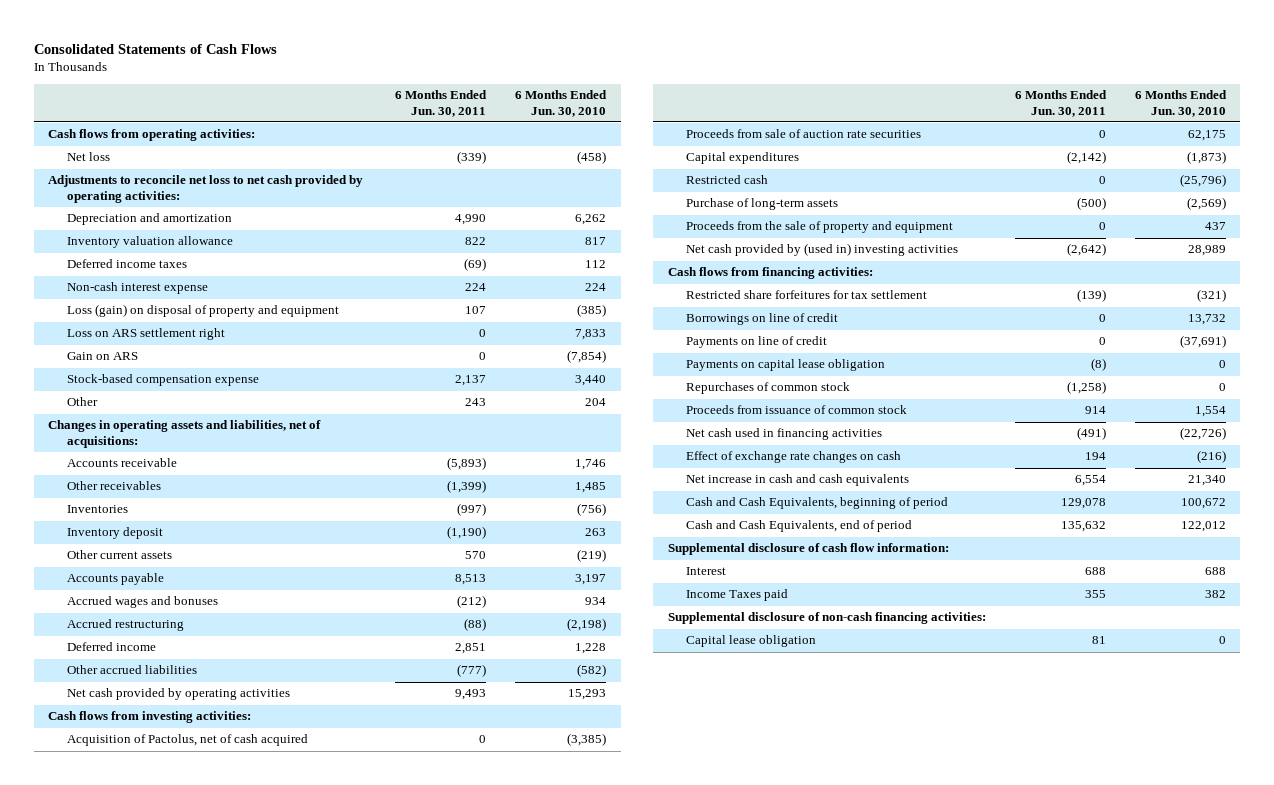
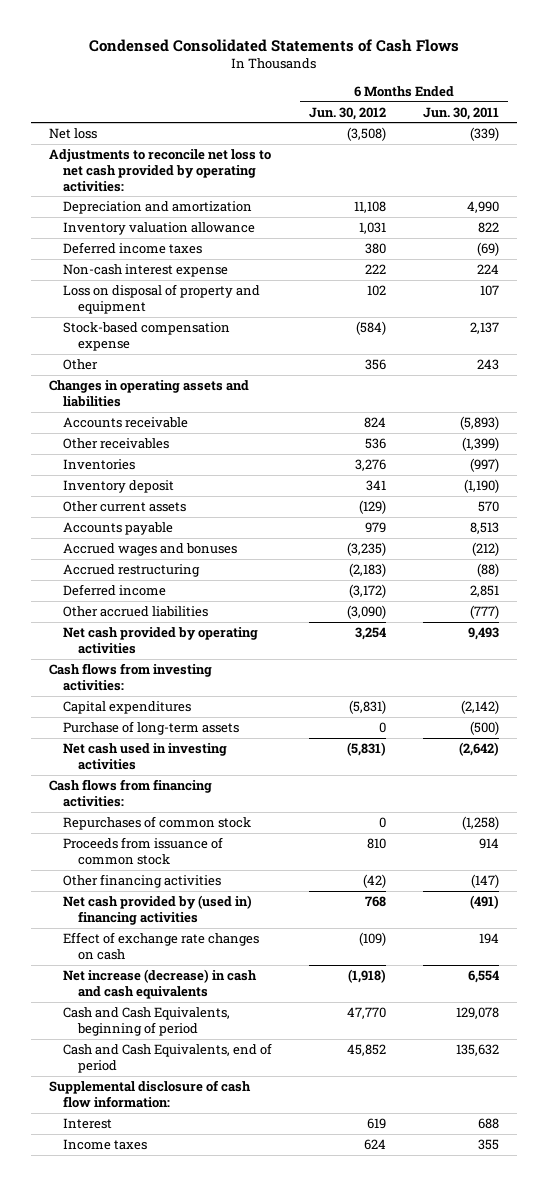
- Consolidated Statements of Cash Flows
+ Condensed Consolidated Statements of Cash Flows
- | 6 Months Ended Jun. 30, 2011 | 6 Months Ended Jun. 30, 2010
+ | 6 Months Ended Jun. 30, 2012 | 6 Months Ended Jun. 30, 2011
- Cash flows from operating activities:
- Loss (gain) on disposal of property and equipment | 107 | (385)
- Loss on ARS settlement right | 0 | 7,833
- Gain on ARS | 0 | (7,854)
+ Loss on disposal of property and equipment | 102 | 107
- Changes in operating assets and liabilities, net of acquisitions:
+ Changes in operating assets and liabilities
- Acquisition of Pactolus, net of cash acquired | 0 | (3,385)
- Proceeds from sale of auction rate securities | 0 | 62,175
- Restricted cash | 0 | (25,796)
- Proceeds from the sale of property and equipment | 0 | 437
- Net cash provided by (used in) investing activities | (2,642) | 28,989
+ Net cash used in investing activities | (5,831) | (2,642)
- Restricted share forfeitures for tax settlement | (139) | (321)
- Borrowings on line of credit | 0 | 13,732
- Payments on line of credit | 0 | (37,691)
- Payments on capital lease obligation | (8) | 0
- Net cash used in financing activities | (491) | (22,726)
+ Other financing activities | (42) | (147)
+ Net cash provided by (used in) financing activities | 768 | (491)
- Net increase in cash and cash equivalents | 6,554 | 21,340
+ Net increase (decrease) in cash and cash equivalents | (1,918) | 6,554
- Income Taxes paid | 355 | 382
- Supplemental disclosure of non-cash financing activities:
- Capital lease obligation | 81 | 0
+ Income taxes | 624 | 355

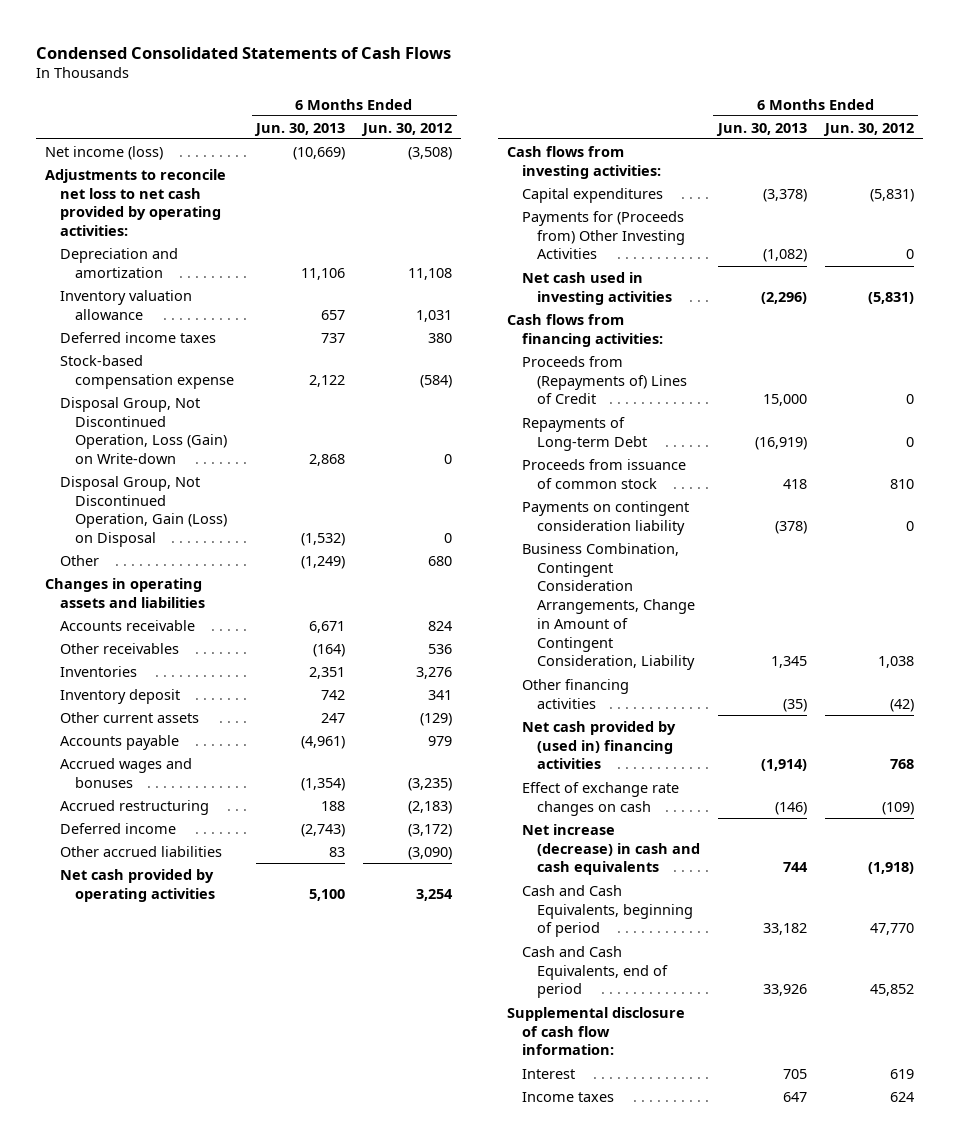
- | 6 Months Ended Jun. 30, 2012 | 6 Months Ended Jun. 30, 2011
+ | 6 Months Ended Jun. 30, 2013 | 6 Months Ended Jun. 30, 2012
- Net loss | (3,508) | (339)
+ Net income (loss) | (10,669) | (3,508)
- Non-cash interest expense | 222 | 224
- Loss on disposal of property and equipment | 102 | 107
- Other | 356 | 243
+ Disposal Group, Not Discontinued Operation, Loss (Gain) on Write-down | 2,868 | 0
+ Disposal Group, Not Discontinued Operation, Gain (Loss) on Disposal | (1,532) | 0
+ Other | (1,249) | 680
- Purchase of long-term assets | 0 | (500)
+ Payments for (Proceeds from) Other Investing Activities | (1,082) | 0
- Repurchases of common stock | 0 | (1,258)
+ Proceeds from (Repayments of) Lines of Credit | 15,000 | 0
+ Repayments of Long-term Debt | (16,919) | 0
+ Payments on contingent consideration liability | (378) | 0
+ Business Combination, Contingent Consideration Arrangements, Change in Amount of Contingent Consideration, Liability | 1,345 | 1,038

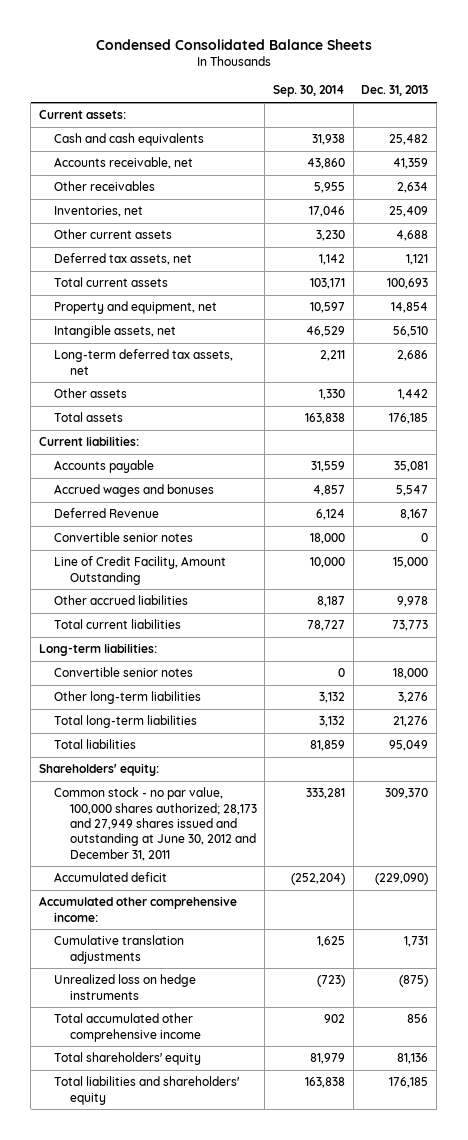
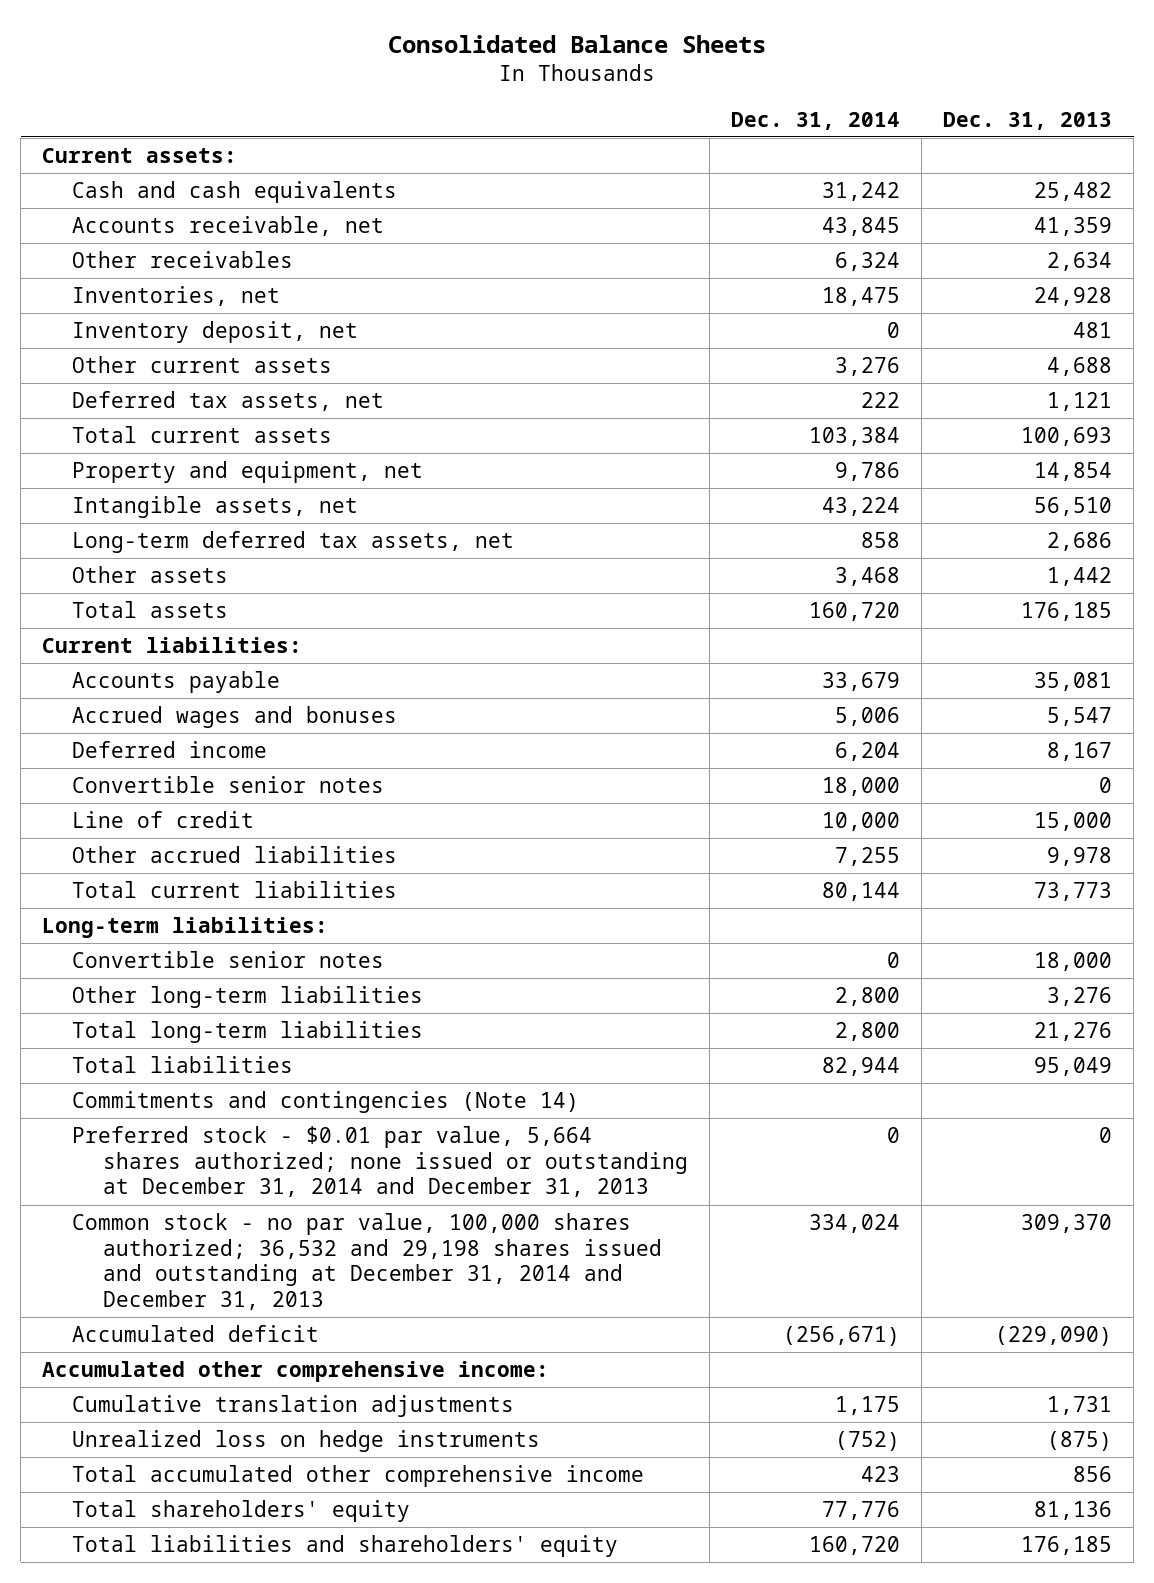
- Condensed Consolidated Balance Sheets
+ Consolidated Balance Sheets
- | Sep. 30, 2014 | Dec. 31, 2013
+ | Dec. 31, 2014 | Dec. 31, 2013
- Inventories, net | 17,046 | 25,409
+ Inventories, net | 18,475 | 24,928
+ Inventory deposit, net | 0 | 481
- Deferred Revenue | 6,124 | 8,167
+ Deferred income | 6,204 | 8,167
- Line of Credit Facility, Amount Outstanding | 10,000 | 15,000
+ Line of credit | 10,000 | 15,000
- Shareholders' equity:
- Common stock - no par value, 100,000 shares authorized; 28,173 and 27,949 shares issued and outstanding at June 30, 2012 and December 31, 2011 | 333,281 | 309,370
+ Commitments and contingencies (Note 14)
+ Preferred stock - $0.01 par value, 5,664 shares authorized; none issued or outstanding at December 31, 2014 and December 31, 2013 | 0 | 0
+ Common stock - no par value, 100,000 shares authorized; 36,532 and 29,198 shares issued and outstanding at December 31, 2014 and December 31, 2013 | 334,024 | 309,370

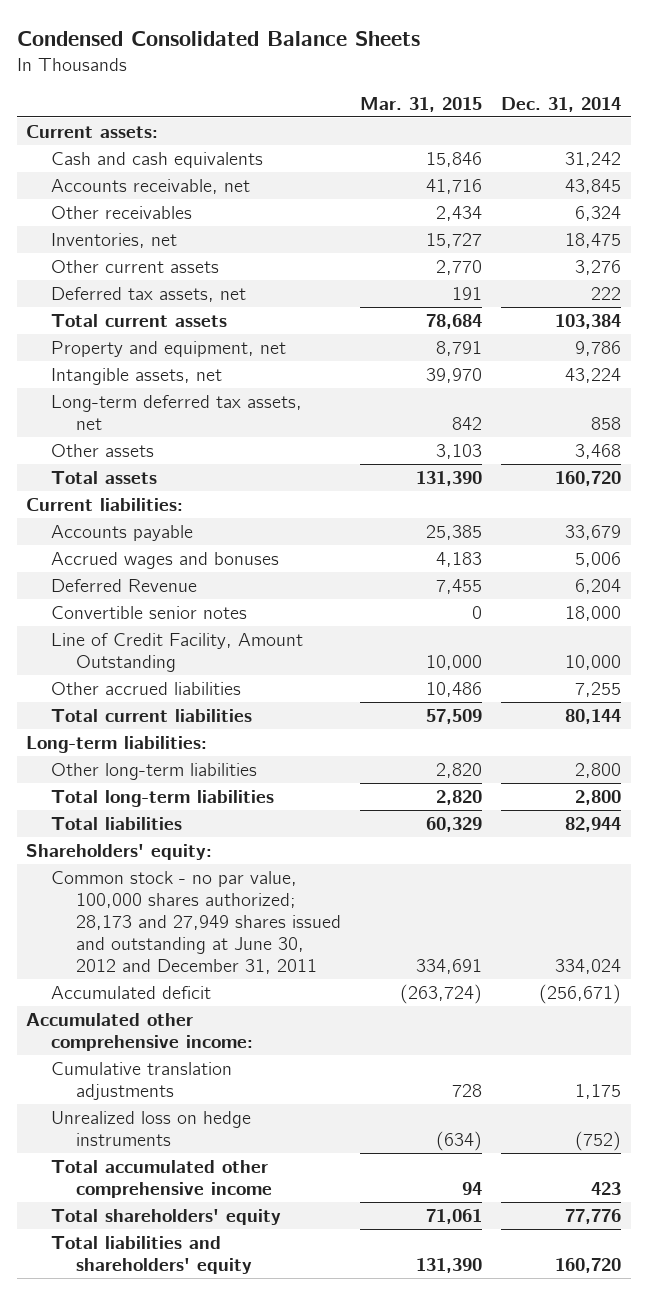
- Consolidated Balance Sheets
+ Condensed Consolidated Balance Sheets
- | Dec. 31, 2014 | Dec. 31, 2013
+ | Mar. 31, 2015 | Dec. 31, 2014
- Inventory deposit, net | 0 | 481
- Deferred income | 6,204 | 8,167
+ Deferred Revenue | 7,455 | 6,204
- Line of credit | 10,000 | 15,000
+ Line of Credit Facility, Amount Outstanding | 10,000 | 10,000
- Convertible senior notes | 0 | 18,000
- Commitments and contingencies (Note 14)
- Preferred stock - $0.01 par value, 5,664 shares authorized; none issued or outstanding at December 31, 2014 and December 31, 2013 | 0 | 0
- Common stock - no par value, 100,000 shares authorized; 36,532 and 29,198 shares issued and outstanding at December 31, 2014 and December 31, 2013 | 334,024 | 309,370
+ Shareholders' equity:
+ Common stock - no par value, 100,000 shares authorized; 28,173 and 27,949 shares issued and outstanding at June 30, 2012 and December 31, 2011 | 334,691 | 334,024

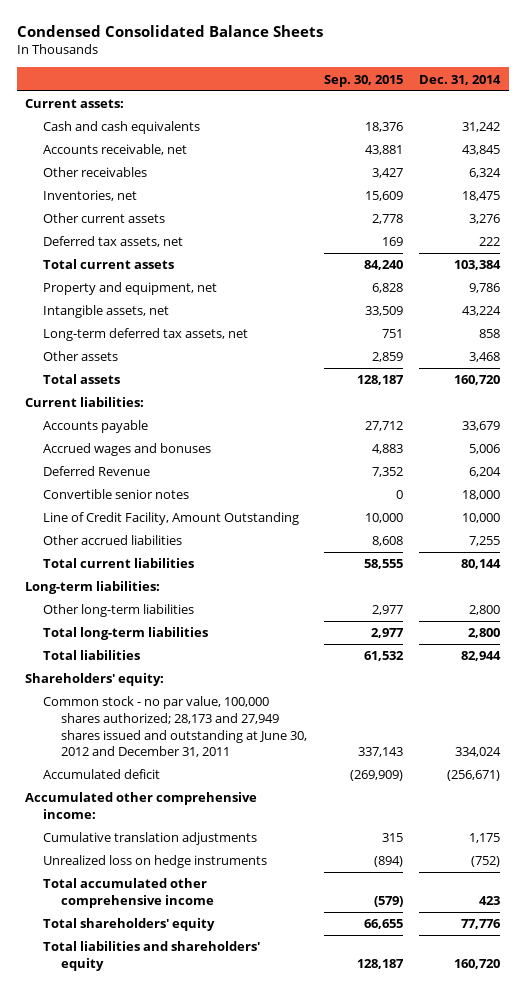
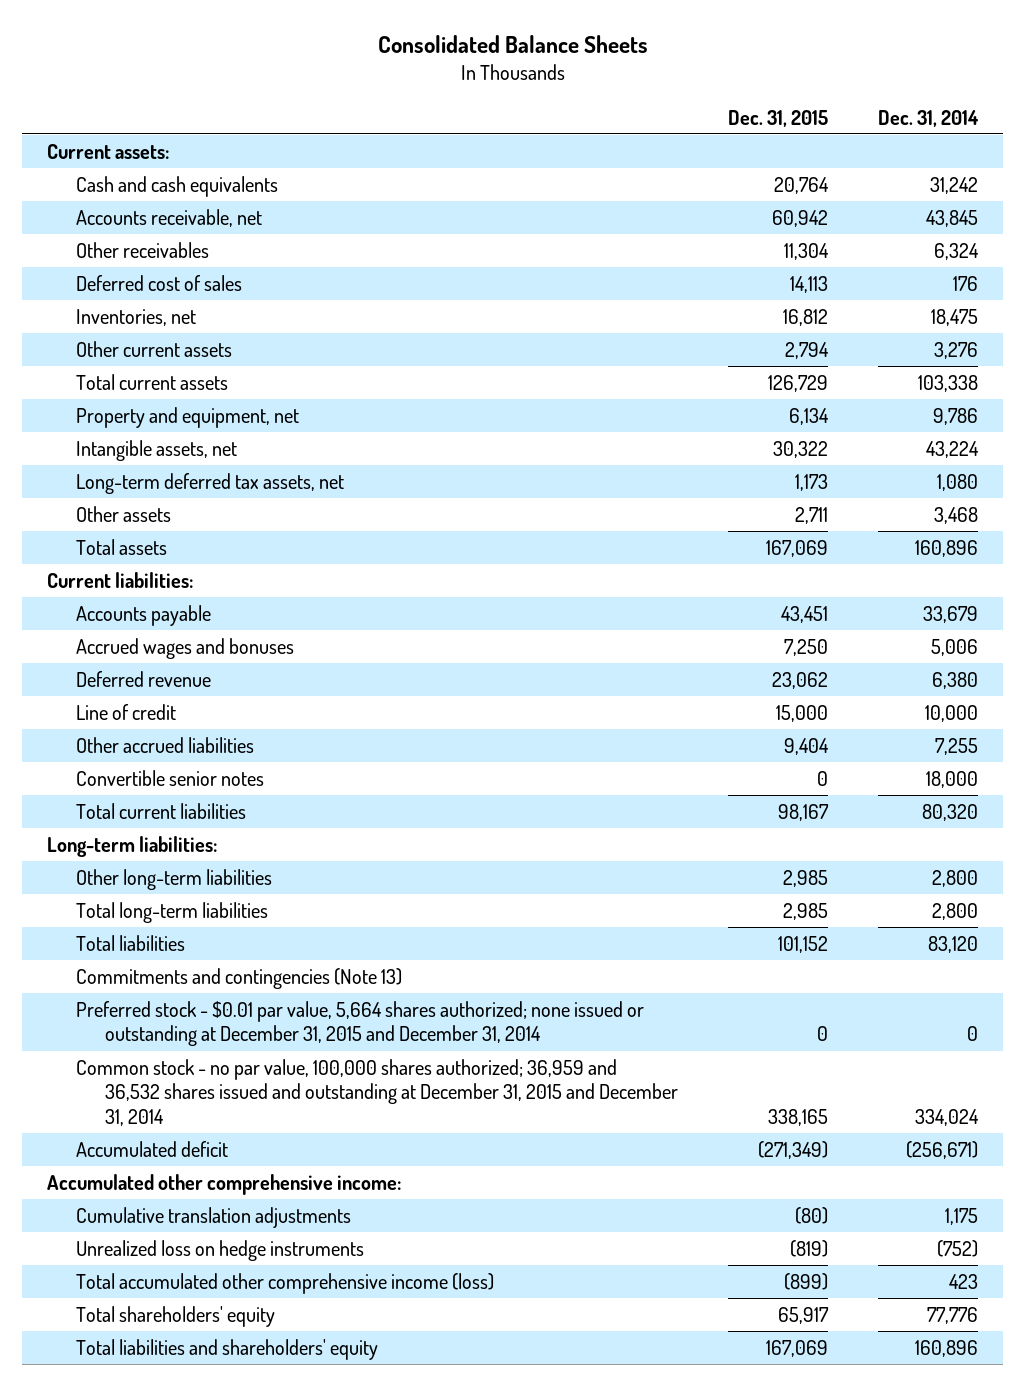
- Condensed Consolidated Balance Sheets
+ Consolidated Balance Sheets
- | Sep. 30, 2015 | Dec. 31, 2014
+ | Dec. 31, 2015 | Dec. 31, 2014
+ Deferred cost of sales | 14,113 | 176
- Deferred tax assets, net | 169 | 222
- Total current assets | 84,240 | 103,384
+ Total current assets | 126,729 | 103,338
- Long-term deferred tax assets, net | 751 | 858
+ Long-term deferred tax assets, net | 1,173 | 1,080
- Total assets | 128,187 | 160,720
+ Total assets | 167,069 | 160,896
- Deferred Revenue | 7,352 | 6,204
- Line of Credit Facility, Amount Outstanding | 10,000 | 10,000
+ Deferred revenue | 23,062 | 6,380
+ Line of credit | 15,000 | 10,000
- Total current liabilities | 58,555 | 80,144
moved down: Convertible senior notes | 0 | 18,000
+ Total current liabilities | 98,167 | 80,320
- Total liabilities | 61,532 | 82,944
- Shareholders' equity:
- Common stock - no par value, 100,000 shares authorized; 28,173 and 27,949 shares issued and outstanding at June 30, 2012 and December 31, 2011 | 337,143 | 334,024
+ Total liabilities | 101,152 | 83,120
+ Commitments and contingencies (Note 13)
+ Preferred stock - $0.01 par value, 5,664 shares authorized; none issued or outstanding at December 31, 2015 and December 31, 2014 | 0 | 0
+ Common stock - no par value, 100,000 shares authorized; 36,959 and 36,532 shares issued and outstanding at December 31, 2015 and December 31, 2014 | 338,165 | 334,024
- Total accumulated other comprehensive income | (579) | 423
+ Total accumulated other comprehensive income (loss) | (899) | 423
- Total liabilities and shareholders' equity | 128,187 | 160,720
+ Total liabilities and shareholders' equity | 167,069 | 160,896

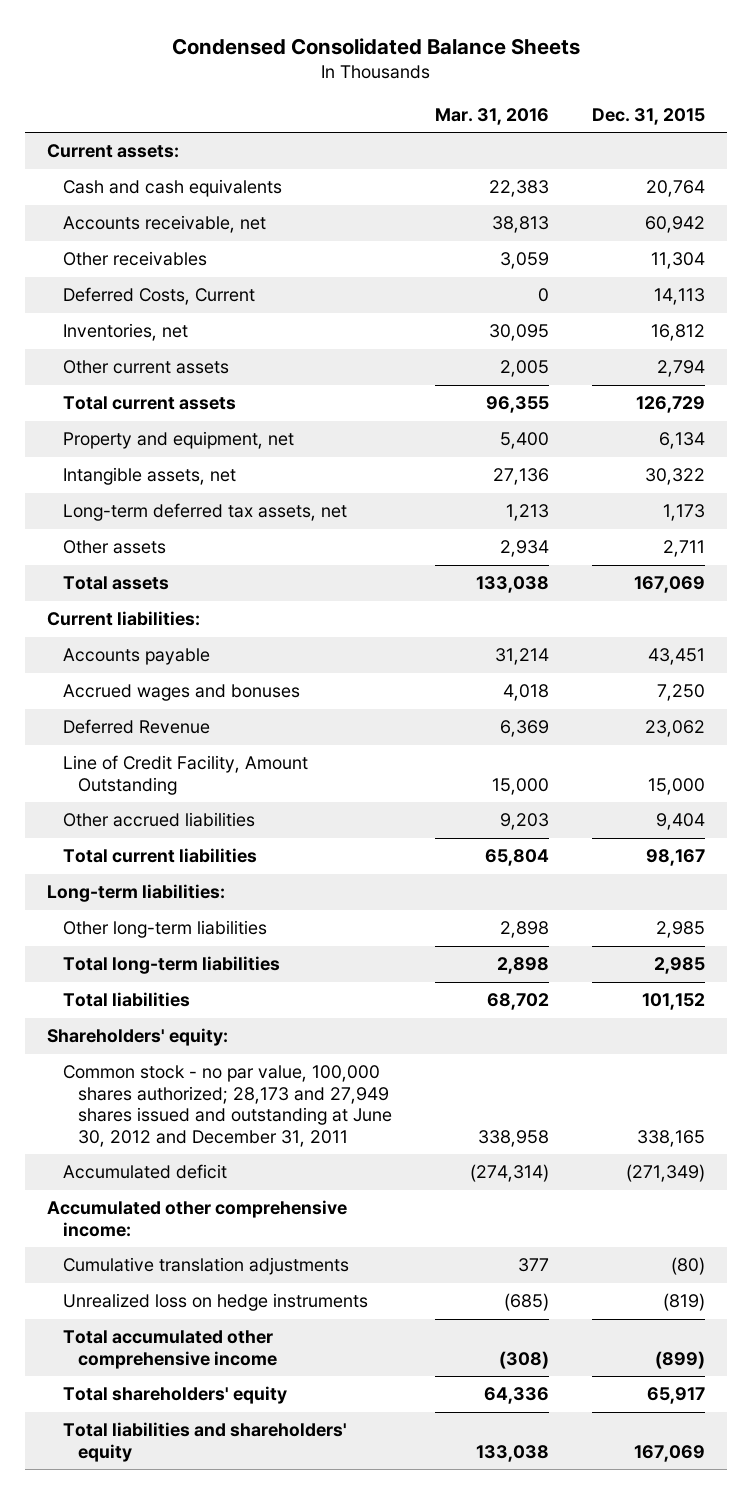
- Consolidated Balance Sheets
+ Condensed Consolidated Balance Sheets
- | Dec. 31, 2015 | Dec. 31, 2014
+ | Mar. 31, 2016 | Dec. 31, 2015
- Deferred cost of sales | 14,113 | 176
+ Deferred Costs, Current | 0 | 14,113
- Deferred revenue | 23,062 | 6,380
- Line of credit | 15,000 | 10,000
+ Deferred Revenue | 6,369 | 23,062
+ Line of Credit Facility, Amount Outstanding | 15,000 | 15,000
- Convertible senior notes | 0 | 18,000
- Commitments and contingencies (Note 13)
- Preferred stock - $0.01 par value, 5,664 shares authorized; none issued or outstanding at December 31, 2015 and December 31, 2014 | 0 | 0
- Common stock - no par value, 100,000 shares authorized; 36,959 and 36,532 shares issued and outstanding at December 31, 2015 and December 31, 2014 | 338,165 | 334,024
+ Shareholders' equity:
+ Common stock - no par value, 100,000 shares authorized; 28,173 and 27,949 shares issued and outstanding at June 30, 2012 and December 31, 2011 | 338,958 | 338,165
- Total accumulated other comprehensive income (loss) | (899) | 423
+ Total accumulated other comprehensive income | (308) | (899)

